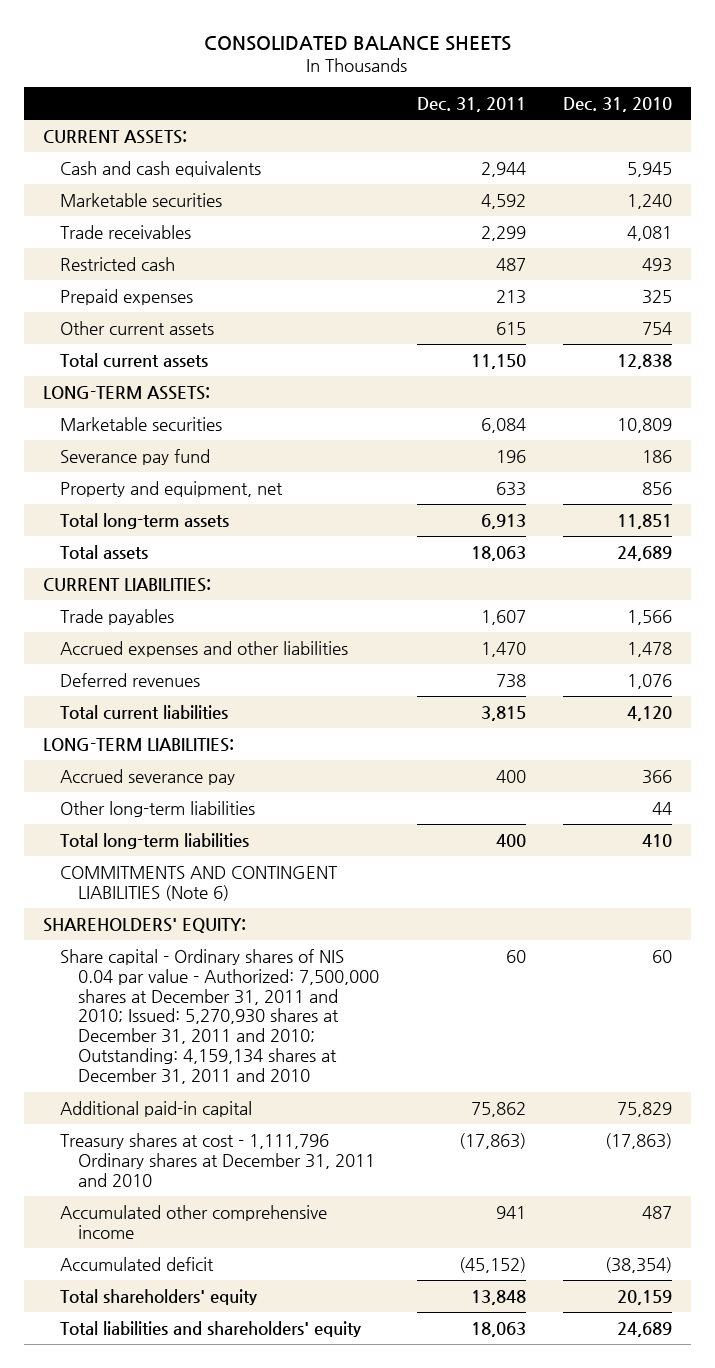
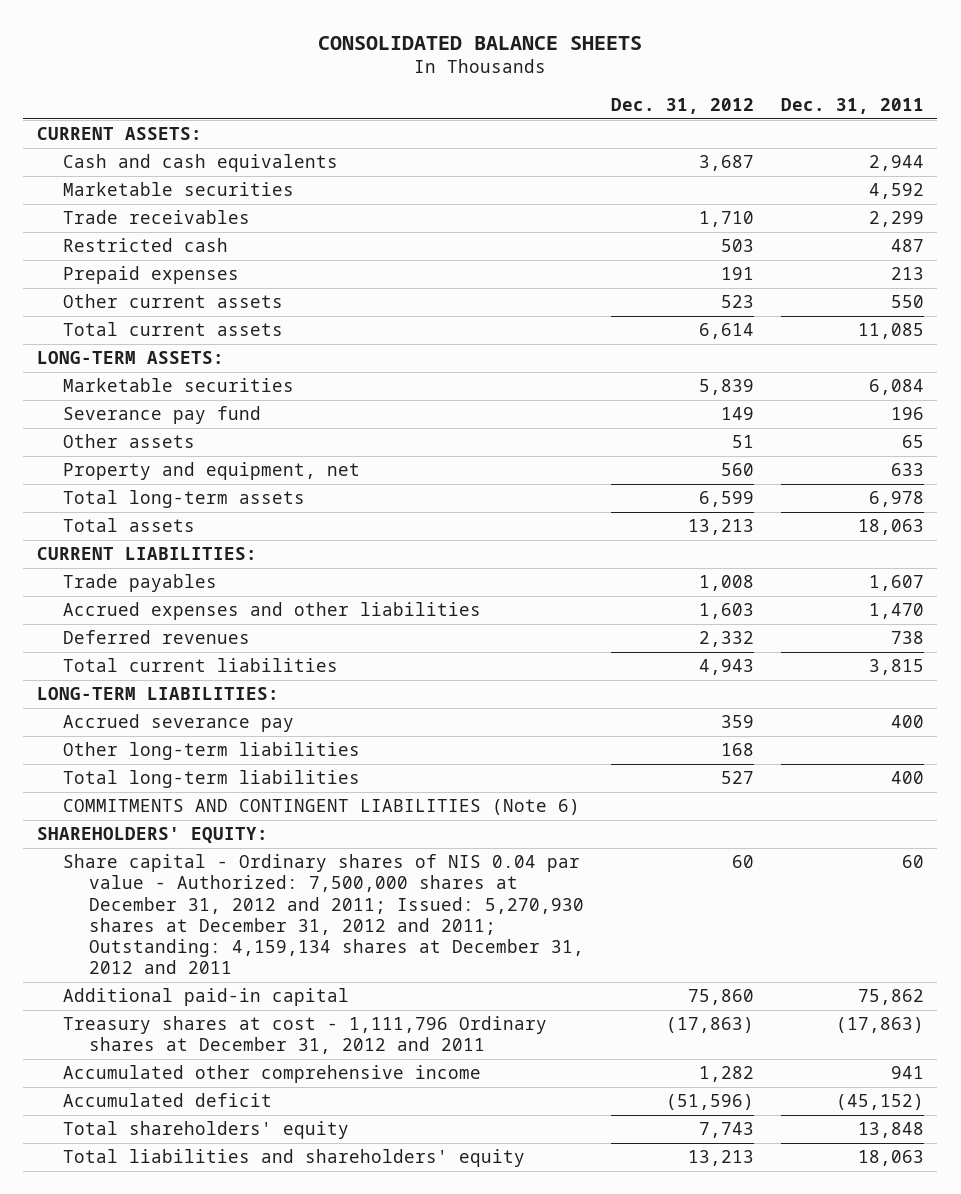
- | Dec. 31, 2011 | Dec. 31, 2010
+ | Dec. 31, 2012 | Dec. 31, 2011
- Other current assets | 615 | 754
- Total current assets | 11,150 | 12,838
+ Other current assets | 523 | 550
+ Total current assets | 6,614 | 11,085
+ Other assets | 51 | 65
- Total long-term assets | 6,913 | 11,851
+ Total long-term assets | 6,599 | 6,978
- Share capital - Ordinary shares of NIS 0.04 par value - Authorized: 7,500,000 shares at December 31, 2011 and 2010; Issued: 5,270,930 shares at December 31, 2011 and 2010; Outstanding: 4,159,134 shares at December 31, 2011 and 2010 | 60 | 60
+ Share capital - Ordinary shares of NIS 0.04 par value - Authorized: 7,500,000 shares at December 31, 2012 and 2011; Issued: 5,270,930 shares at December 31, 2012 and 2011; Outstanding: 4,159,134 shares at December 31, 2012 and 2011 | 60 | 60
- Treasury shares at cost - 1,111,796 Ordinary shares at December 31, 2011 and 2010 | (17,863) | (17,863)
+ Treasury shares at cost - 1,111,796 Ordinary shares at December 31, 2012 and 2011 | (17,863) | (17,863)

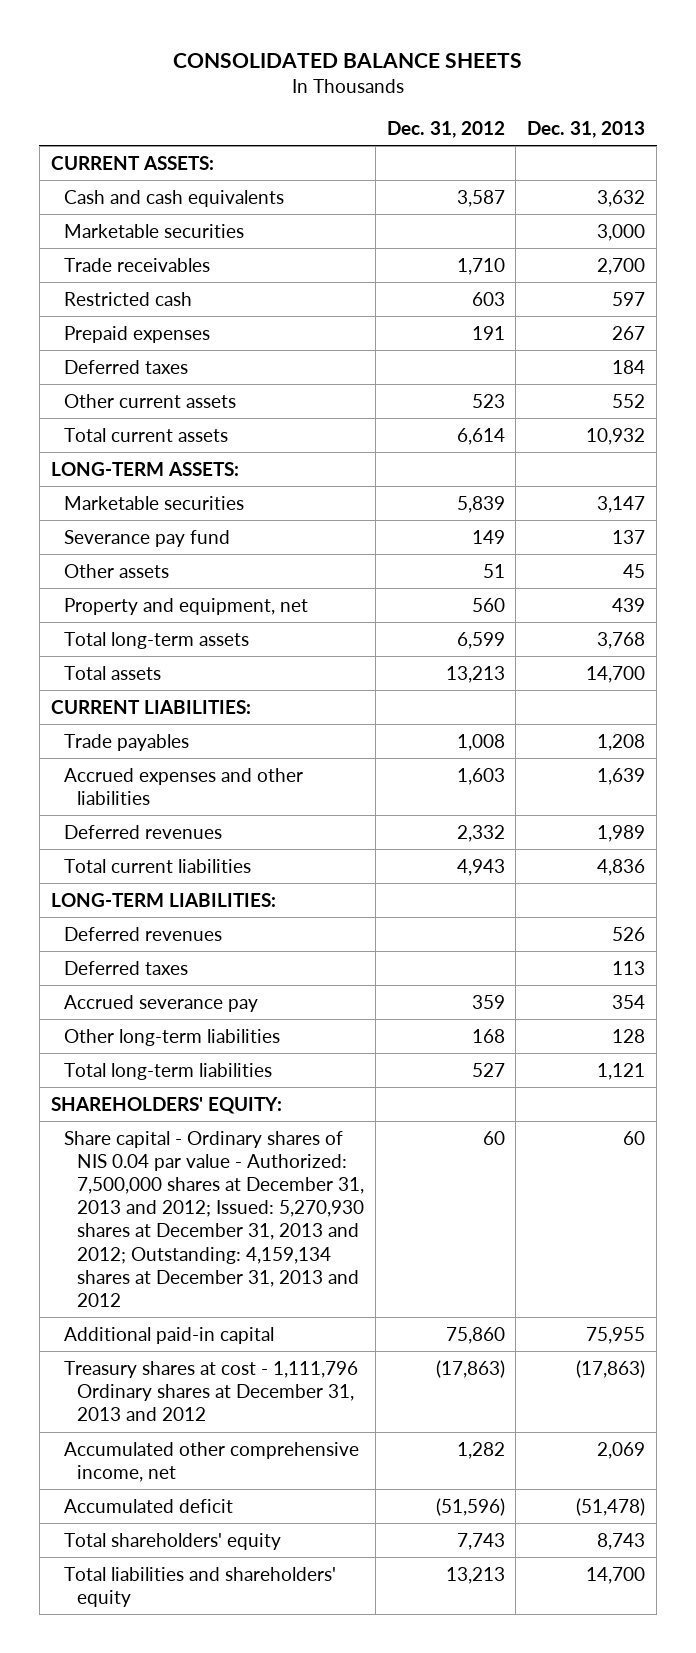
- | Dec. 31, 2012 | Dec. 31, 2011
+ | Dec. 31, 2012 | Dec. 31, 2013
- Cash and cash equivalents | 3,687 | 2,944
+ Cash and cash equivalents | 3,587 | 3,632
- Restricted cash | 503 | 487
+ Restricted cash | 603 | 597
+ Deferred taxes | | 184
+ Deferred revenues | | 526
+ Deferred taxes | | 113
- COMMITMENTS AND CONTINGENT LIABILITIES (Note 6)
- Share capital - Ordinary shares of NIS 0.04 par value - Authorized: 7,500,000 shares at December 31, 2012 and 2011; Issued: 5,270,930 shares at December 31, 2012 and 2011; Outstanding: 4,159,134 shares at December 31, 2012 and 2011 | 60 | 60
+ Share capital - Ordinary shares of NIS 0.04 par value - Authorized: 7,500,000 shares at December 31, 2013 and 2012; Issued: 5,270,930 shares at December 31, 2013 and 2012; Outstanding: 4,159,134 shares at December 31, 2013 and 2012 | 60 | 60
- Treasury shares at cost - 1,111,796 Ordinary shares at December 31, 2012 and 2011 | (17,863) | (17,863)
- Accumulated other comprehensive income | 1,282 | 941
+ Treasury shares at cost - 1,111,796 Ordinary shares at December 31, 2013 and 2012 | (17,863) | (17,863)
+ Accumulated other comprehensive income, net | 1,282 | 2,069

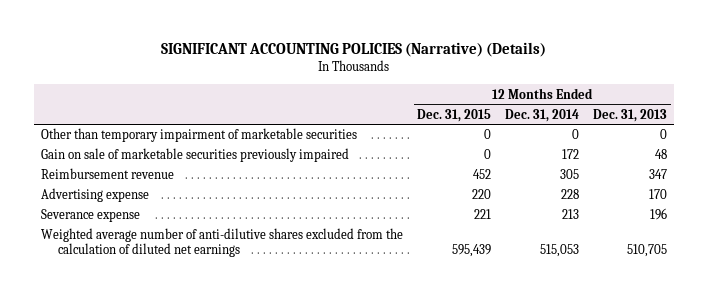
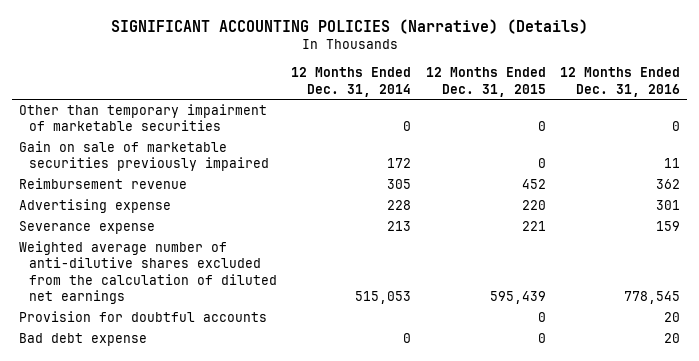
- | 12 Months Ended Dec. 31, 2015 | 12 Months Ended Dec. 31, 2014 | 12 Months Ended Dec. 31, 2013
+ | 12 Months Ended Dec. 31, 2014 | 12 Months Ended Dec. 31, 2015 | 12 Months Ended Dec. 31, 2016
+ Provision for doubtful accounts | | 0 | 20
+ Bad debt expense | 0 | 0 | 20

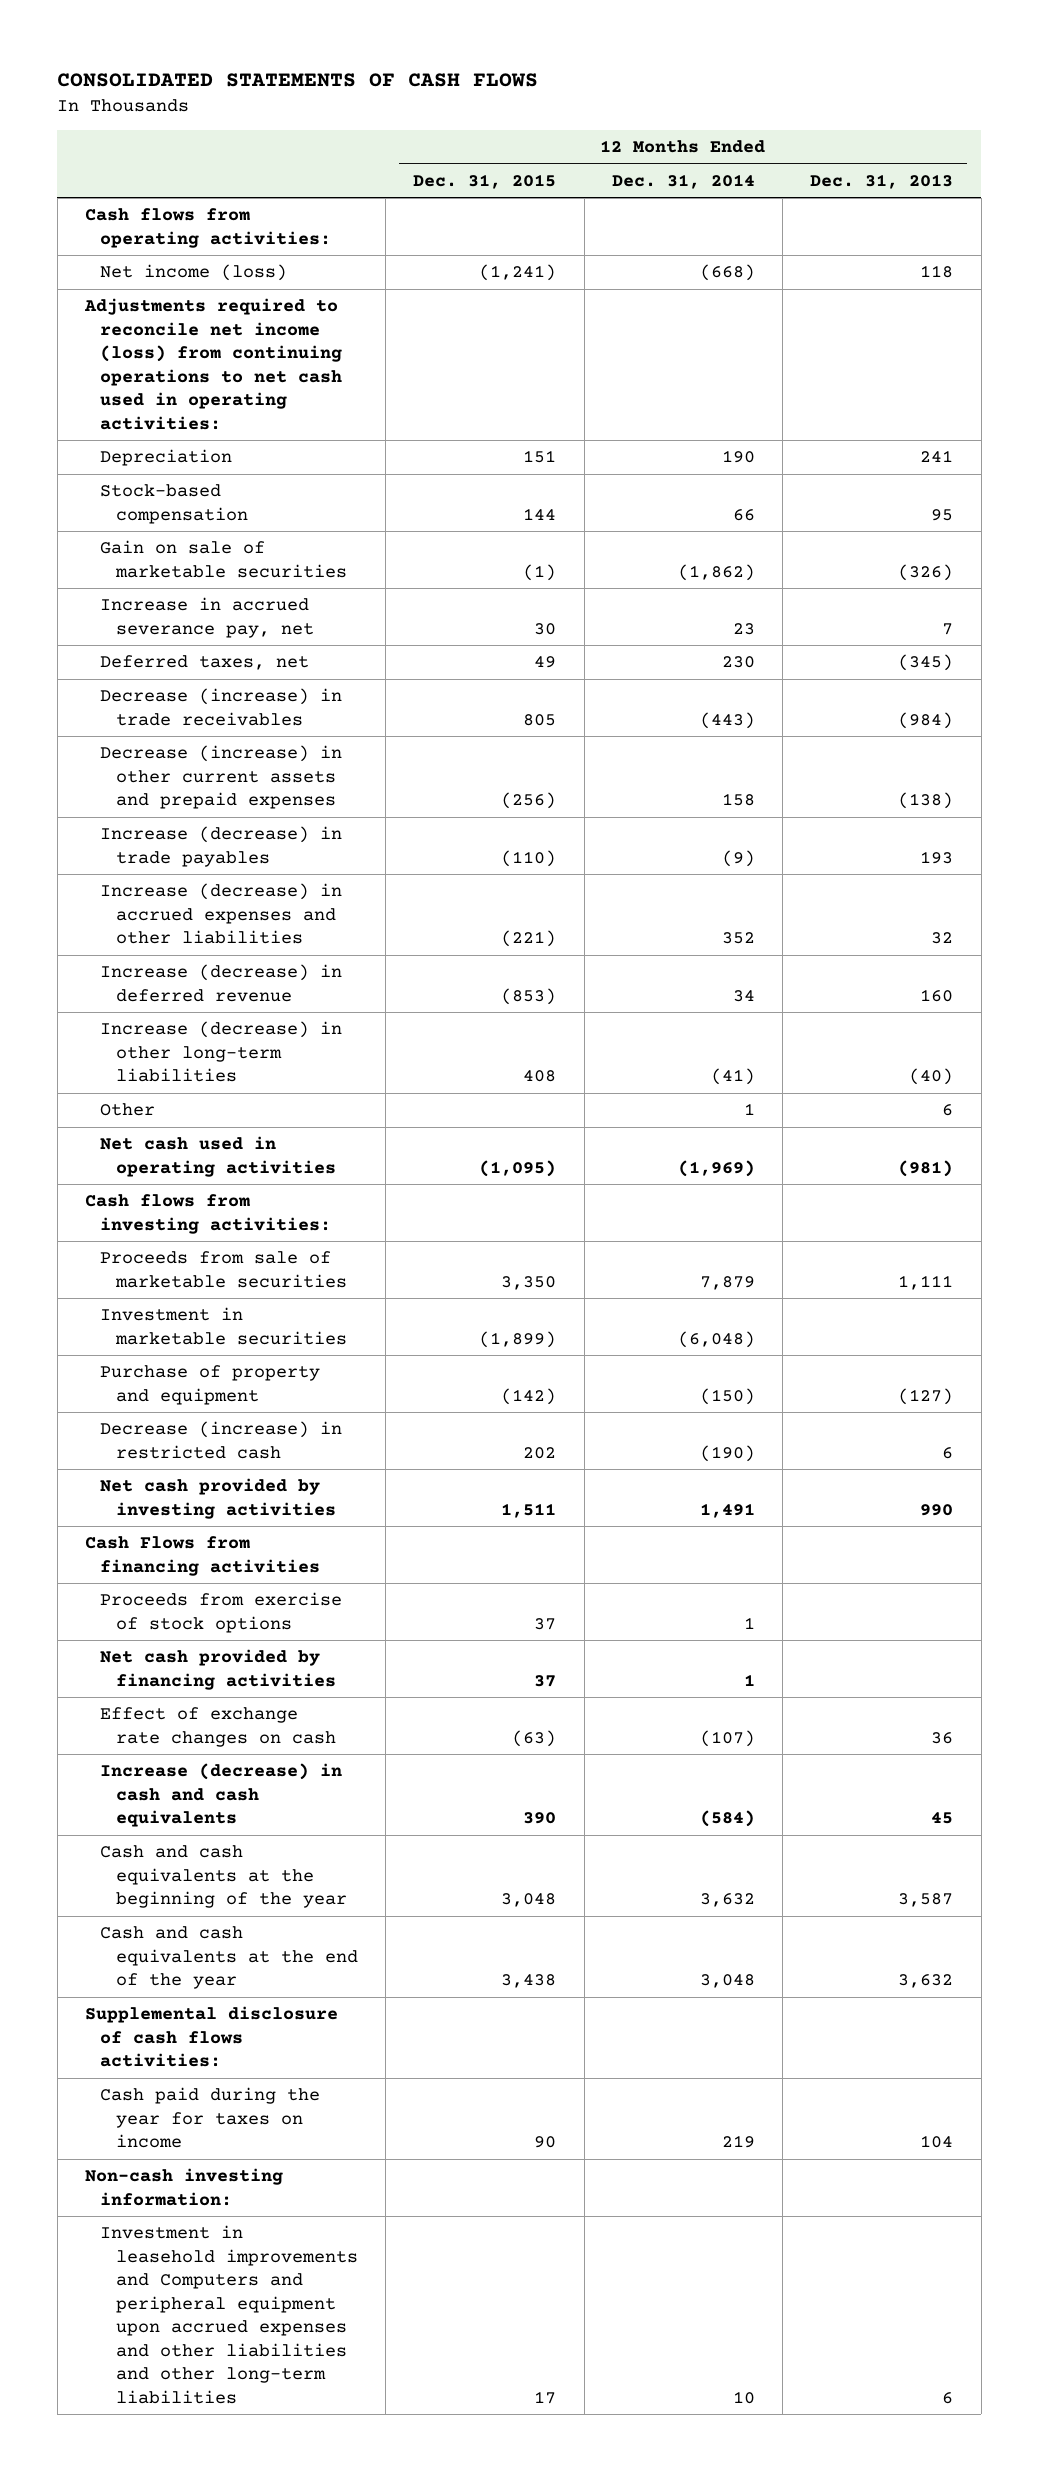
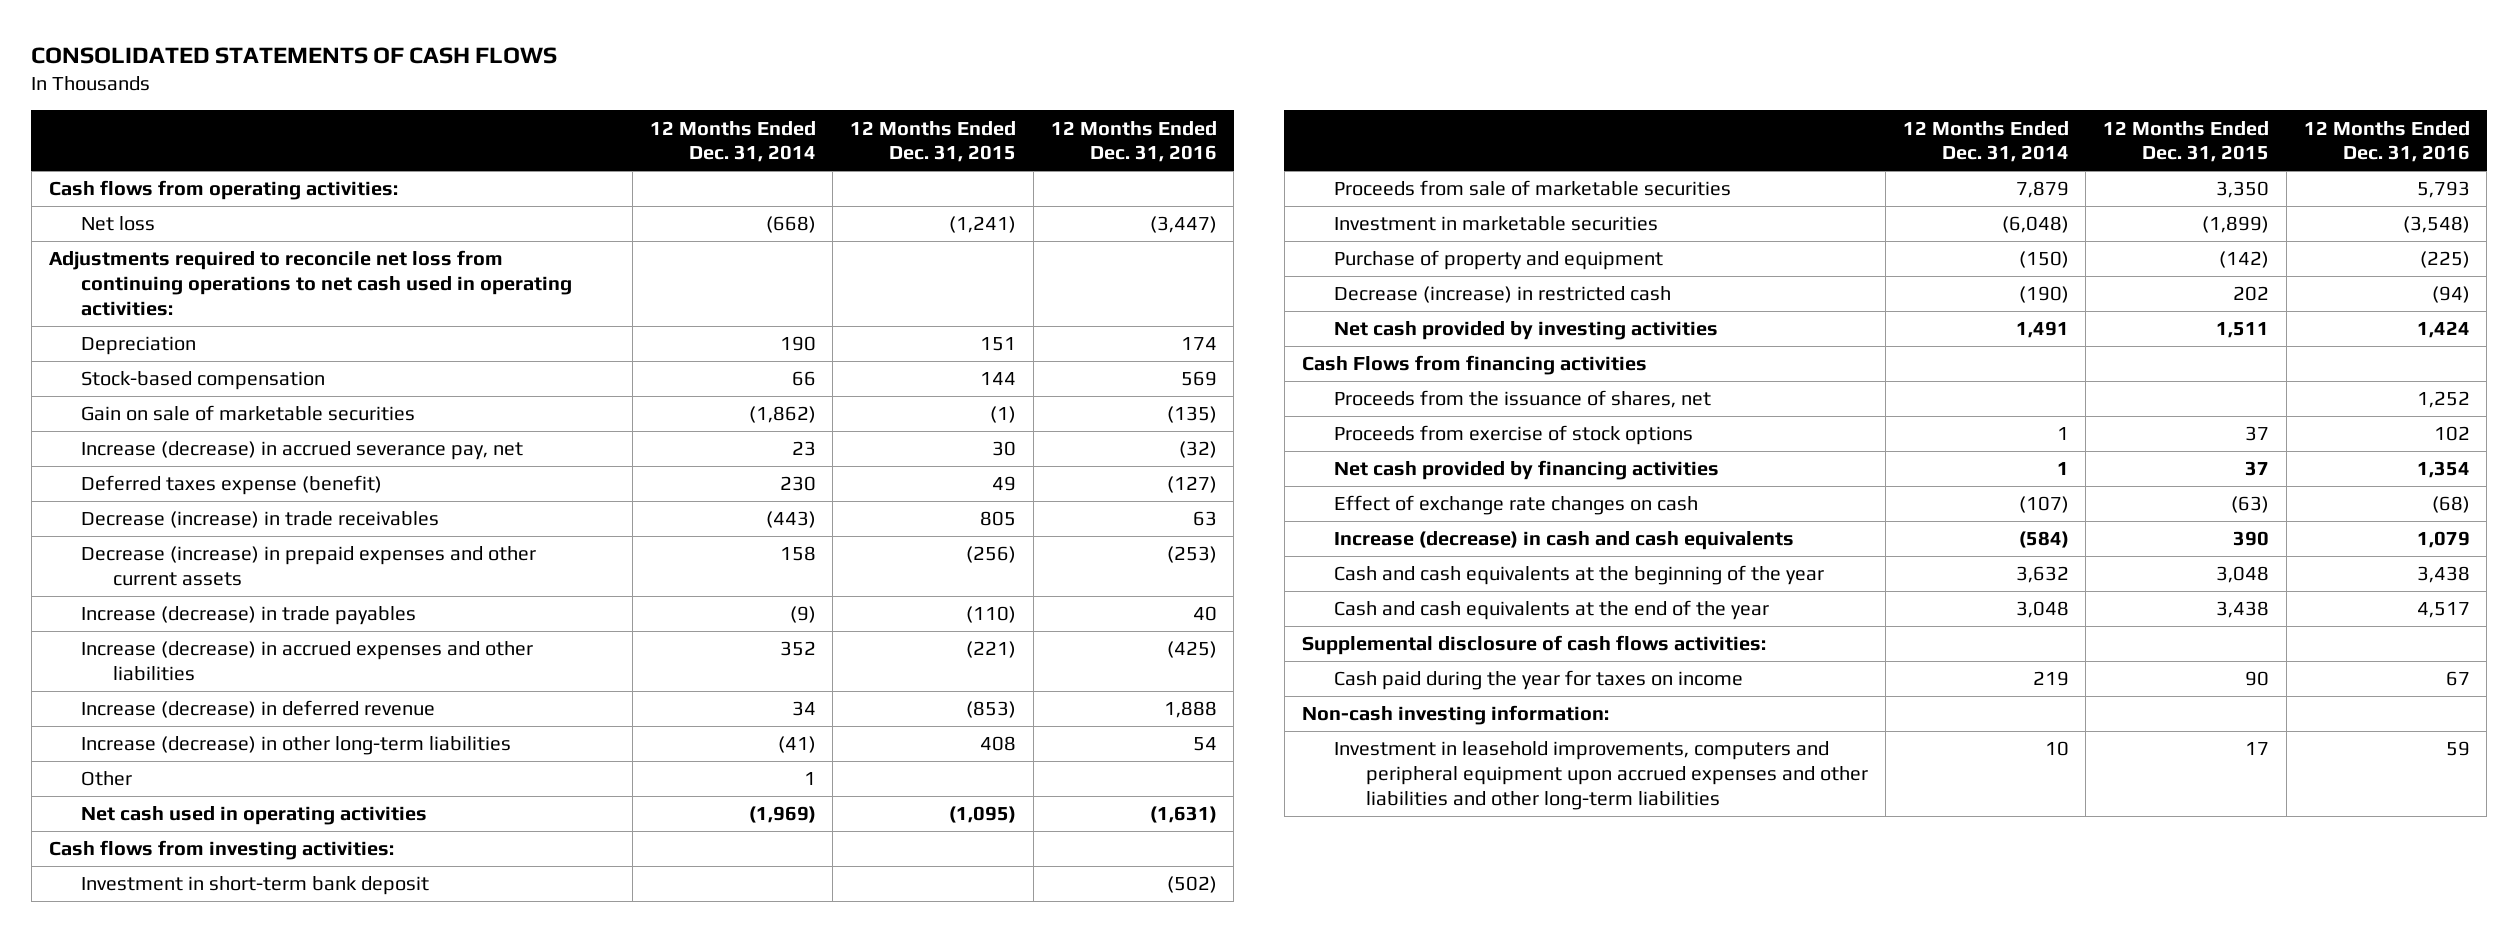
- | 12 Months Ended Dec. 31, 2015 | 12 Months Ended Dec. 31, 2014 | 12 Months Ended Dec. 31, 2013
+ | 12 Months Ended Dec. 31, 2014 | 12 Months Ended Dec. 31, 2015 | 12 Months Ended Dec. 31, 2016
- Net income (loss) | (1,241) | (668) | 118
- Adjustments required to reconcile net income (loss) from continuing operations to net cash used in operating activities:
+ Net loss | (668) | (1,241) | (3,447)
+ Adjustments required to reconcile net loss from continuing operations to net cash used in operating activities:
- Increase in accrued severance pay, net | 30 | 23 | 7
- Deferred taxes, net | 49 | 230 | (345)
+ Increase (decrease) in accrued severance pay, net | 23 | 30 | (32)
+ Deferred taxes expense (benefit) | 230 | 49 | (127)
- Decrease (increase) in other current assets and prepaid expenses | (256) | 158 | (138)
+ Decrease (increase) in prepaid expenses and other current assets | 158 | (256) | (253)
+ Investment in short-term bank deposit | | | (502)
+ Proceeds from the issuance of shares, net | | | 1,252
- Investment in leasehold improvements and Computers and peripheral equipment upon accrued expenses and other liabilities and other long-term liabilities | 17 | 10 | 6
+ Investment in leasehold improvements, computers and peripheral equipment upon accrued expenses and other liabilities and other long-term liabilities | 10 | 17 | 59

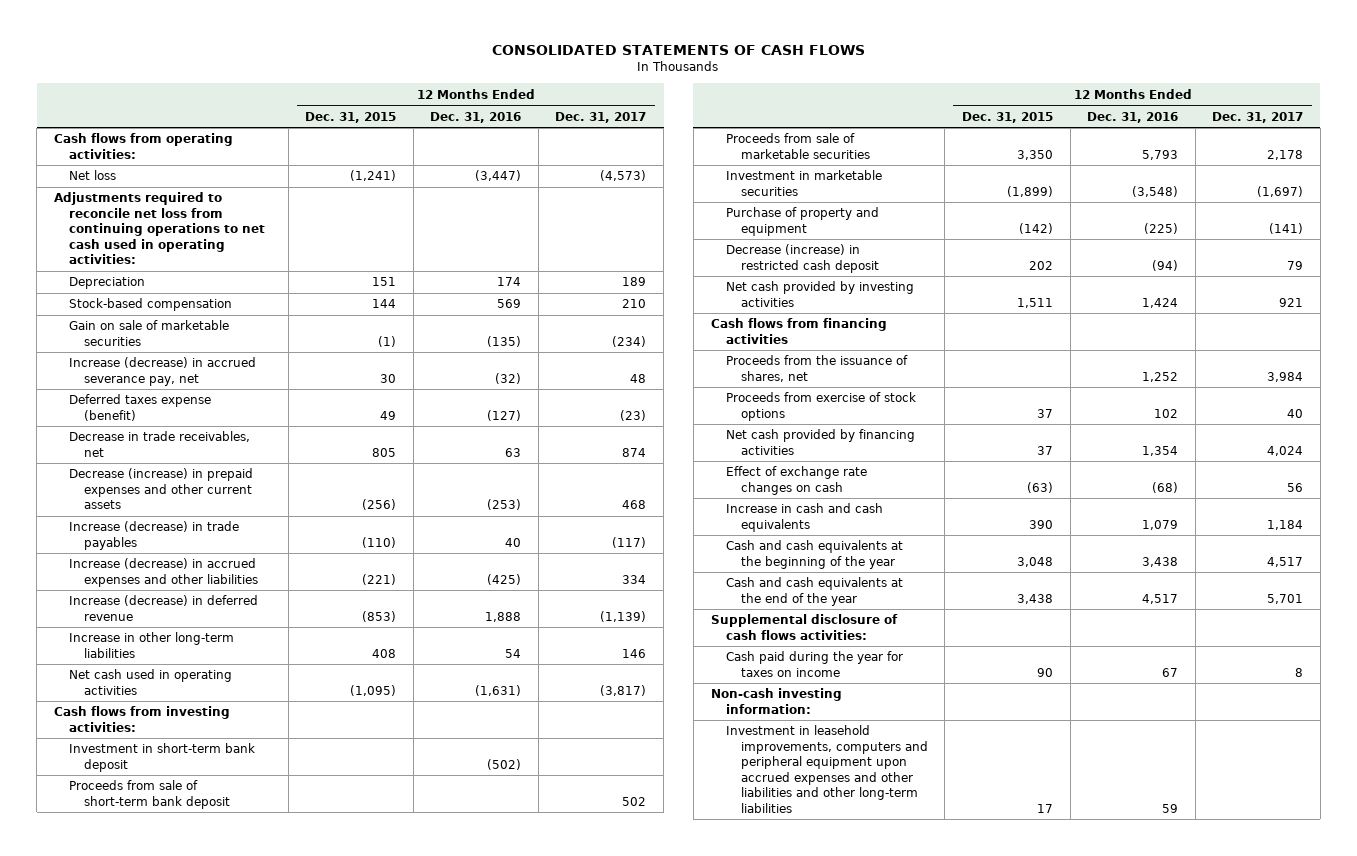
- | 12 Months Ended Dec. 31, 2014 | 12 Months Ended Dec. 31, 2015 | 12 Months Ended Dec. 31, 2016
+ | 12 Months Ended Dec. 31, 2015 | 12 Months Ended Dec. 31, 2016 | 12 Months Ended Dec. 31, 2017
- Decrease (increase) in trade receivables | (443) | 805 | 63
+ Decrease in trade receivables, net | 805 | 63 | 874
- Increase (decrease) in other long-term liabilities | (41) | 408 | 54
- Other | 1 | |
+ Increase in other long-term liabilities | 408 | 54 | 146
+ Proceeds from sale of short-term bank deposit | | | 502
- Decrease (increase) in restricted cash | (190) | 202 | (94)
+ Decrease (increase) in restricted cash deposit | 202 | (94) | 79
- Cash Flows from financing activities
+ Cash flows from financing activities
- Increase (decrease) in cash and cash equivalents | (584) | 390 | 1,079
+ Increase in cash and cash equivalents | 390 | 1,079 | 1,184

